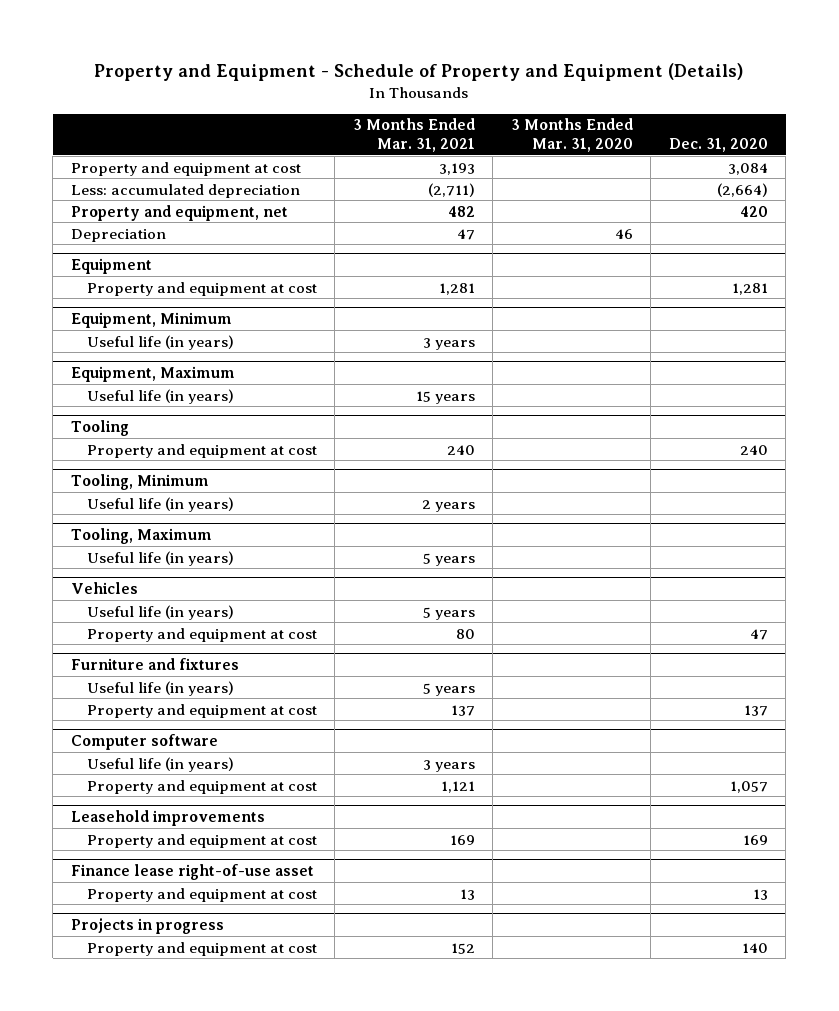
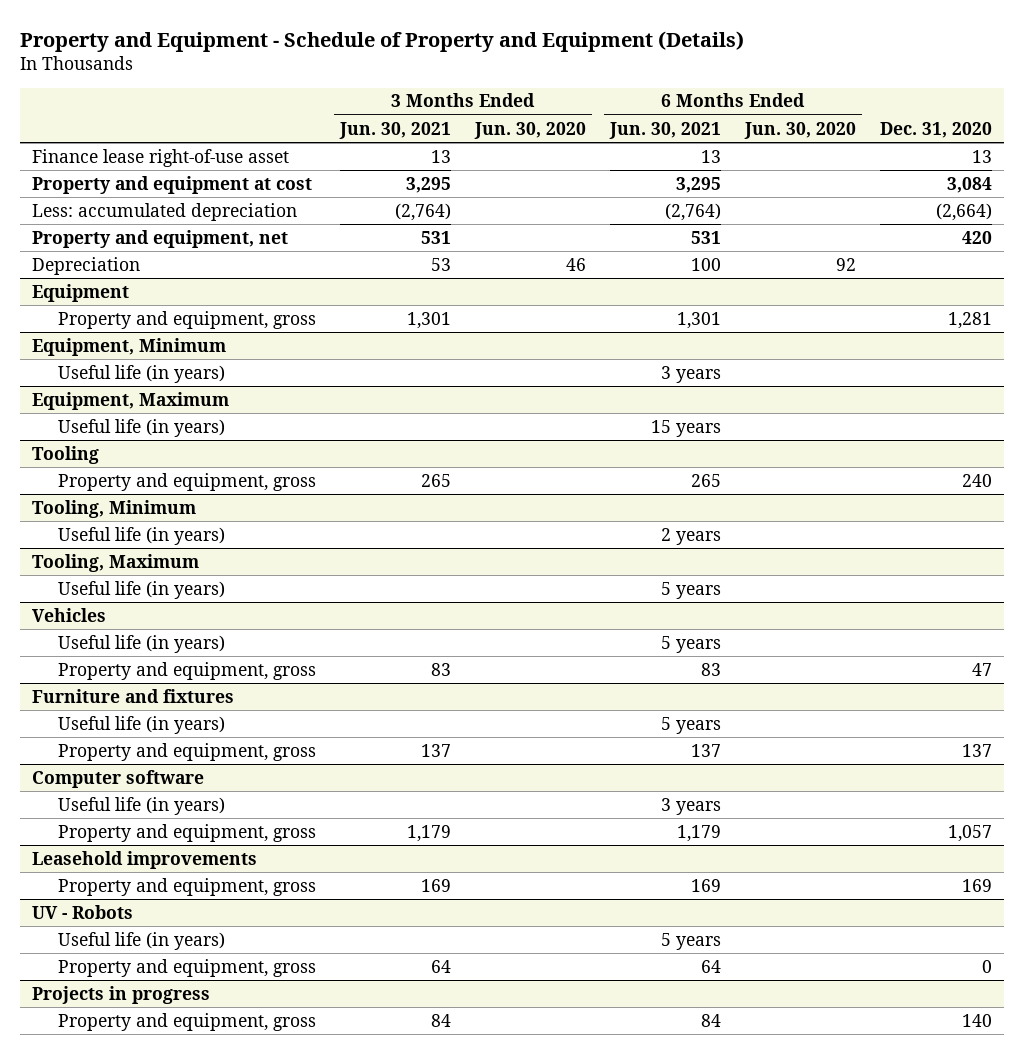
- | 3 Months Ended Mar. 31, 2021 | 3 Months Ended Mar. 31, 2020 | Dec. 31, 2020
+ | 3 Months Ended Jun. 30, 2021 | 3 Months Ended Jun. 30, 2020 | 6 Months Ended Jun. 30, 2021 | 6 Months Ended Jun. 30, 2020 | Dec. 31, 2020
+ Finance lease right-of-use asset | 13 | | 13 | | 13
@ Equipment
- Property and equipment at cost | 1,281 | | 1,281
+ Property and equipment, gross | 1,301 | | 1,301 | | 1,281
@ Tooling
- Property and equipment at cost | 240 | | 240
+ Property and equipment, gross | 265 | | 265 | | 240
@ Vehicles
- Property and equipment at cost | 80 | | 47
+ Property and equipment, gross | 83 | | 83 | | 47
@ Furniture and fixtures
- Property and equipment at cost | 137 | | 137
+ Property and equipment, gross | 137 | | 137 | | 137
@ Computer software
- Property and equipment at cost | 1,121 | | 1,057
+ Property and equipment, gross | 1,179 | | 1,179 | | 1,057
@ Leasehold improvements
- Property and equipment at cost | 169 | | 169
- Finance lease right-of-use asset
- Property and equipment at cost | 13 | | 13
@ Leasehold improvements
+ Property and equipment, gross | 169 | | 169 | | 169
+ UV - Robots
+ Useful life (in years) | | | 5 years | |
+ Property and equipment, gross | 64 | | 64 | | 0
@ Projects in progress
- Property and equipment at cost | 152 | | 140
+ Property and equipment, gross | 84 | | 84 | | 140

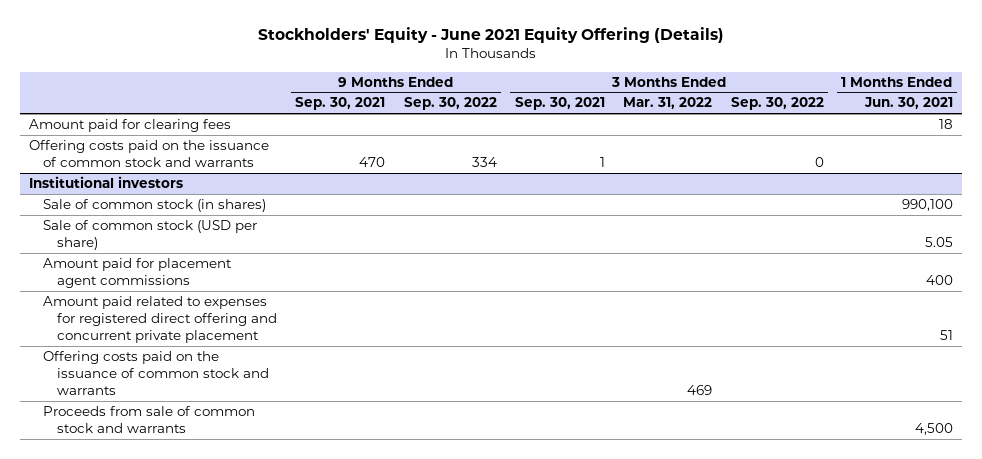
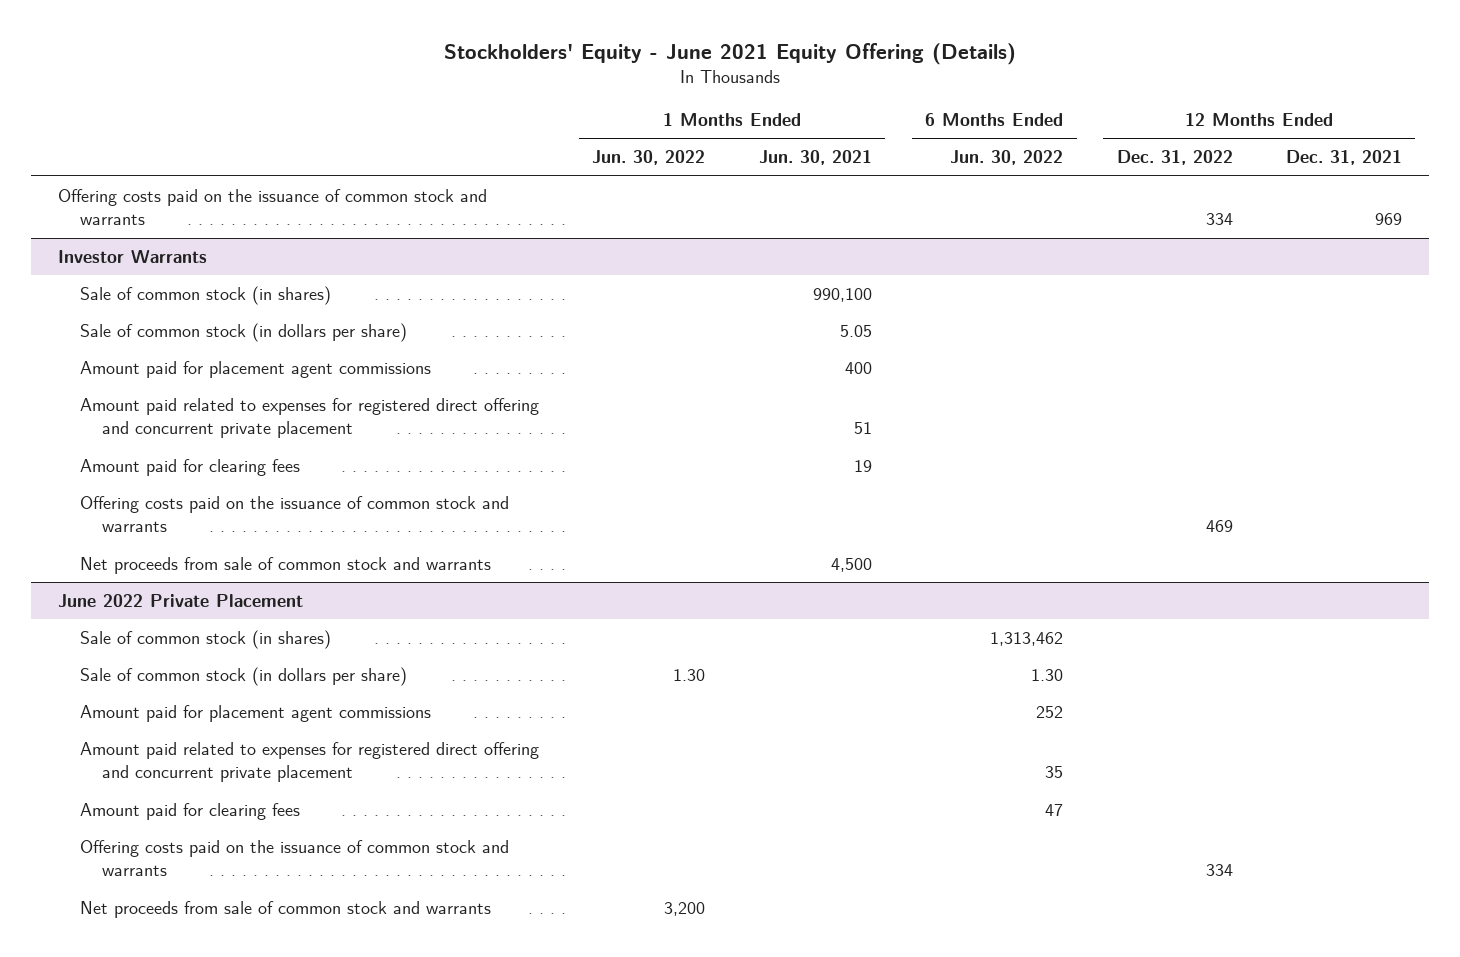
- | 9 Months Ended Sep. 30, 2021 | 9 Months Ended Sep. 30, 2022 | 3 Months Ended Sep. 30, 2021 | 3 Months Ended Mar. 31, 2022 | 3 Months Ended Sep. 30, 2022 | 1 Months Ended Jun. 30, 2021
+ | 1 Months Ended Jun. 30, 2022 | 1 Months Ended Jun. 30, 2021 | 6 Months Ended Jun. 30, 2022 | 12 Months Ended Dec. 31, 2022 | 12 Months Ended Dec. 31, 2021
- Amount paid for clearing fees | | | | | | 18
- Institutional investors
+ Investor Warrants
- Sale of common stock (USD per share) | | | | | | 5.05
+ Sale of common stock (in dollars per share) | | 5.05 | | |
+ Amount paid for clearing fees | | 19 | | |
- Proceeds from sale of common stock and warrants | | | | | | 4,500
+ Net proceeds from sale of common stock and warrants | | 4,500 | | |
+ June 2022 Private Placement
+ Sale of common stock (in shares) | | | 1,313,462 | |
+ Sale of common stock (in dollars per share) | 1.30 | | 1.30 | |
+ Amount paid for placement agent commissions | | | 252 | |
+ Amount paid related to expenses for registered direct offering and concurrent private placement | | | 35 | |
+ Amount paid for clearing fees | | | 47 | |
+ Offering costs paid on the issuance of common stock and warrants | | | | 334 |
+ Net proceeds from sale of common stock and warrants | 3,200 | | | |

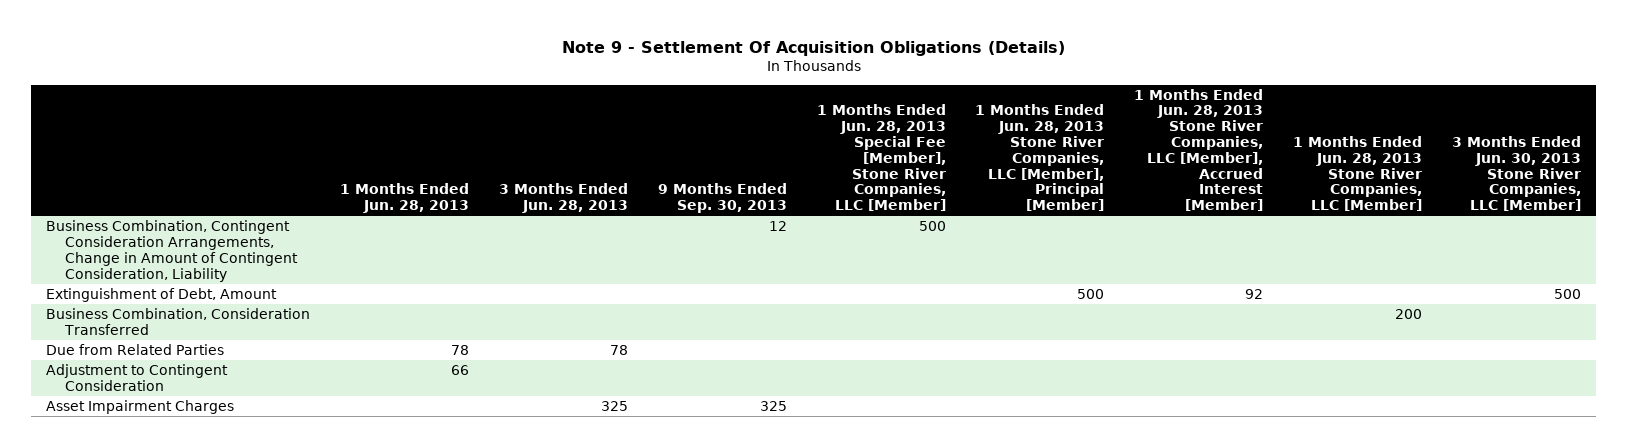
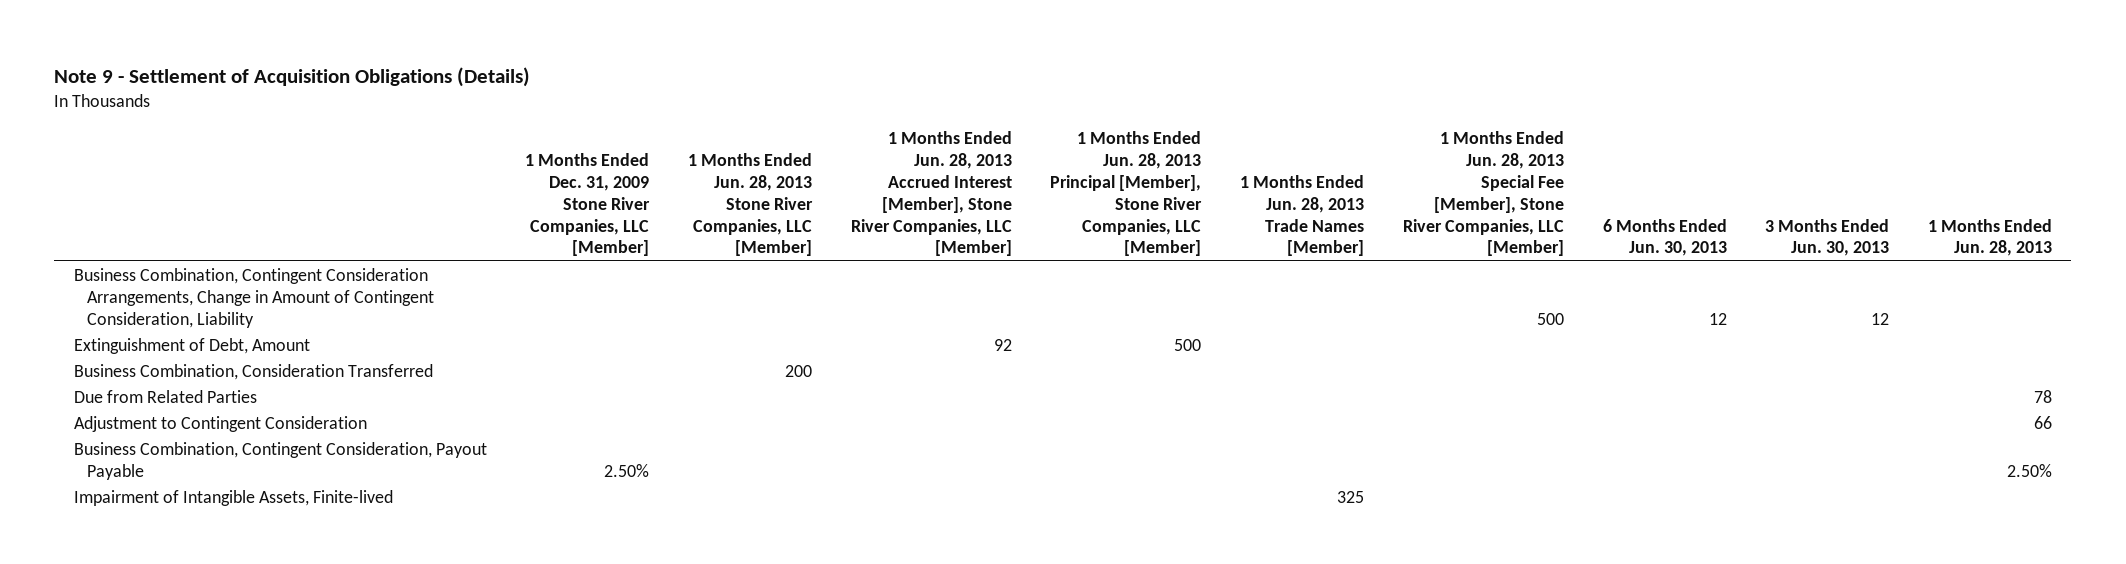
- Note 9 - Settlement Of Acquisition Obligations (Details)
+ Note 9 - Settlement of Acquisition Obligations (Details)
- | 1 Months Ended Jun. 28, 2013 | 3 Months Ended Jun. 28, 2013 | 9 Months Ended Sep. 30, 2013 | 1 Months Ended Jun. 28, 2013 Special Fee [Member], Stone River Companies, LLC [Member] | 1 Months Ended Jun. 28, 2013 Stone River Companies, LLC [Member], Principal [Member] | 1 Months Ended Jun. 28, 2013 Stone River Companies, LLC [Member], Accrued Interest [Member] | 1 Months Ended Jun. 28, 2013 Stone River Companies, LLC [Member] | 3 Months Ended Jun. 30, 2013 Stone River Companies, LLC [Member]
+ | 1 Months Ended Dec. 31, 2009 Stone River Companies, LLC [Member] | 1 Months Ended Jun. 28, 2013 Stone River Companies, LLC [Member] | 1 Months Ended Jun. 28, 2013 Accrued Interest [Member], Stone River Companies, LLC [Member] | 1 Months Ended Jun. 28, 2013 Principal [Member], Stone River Companies, LLC [Member] | 1 Months Ended Jun. 28, 2013 Trade Names [Member] | 1 Months Ended Jun. 28, 2013 Special Fee [Member], Stone River Companies, LLC [Member] | 6 Months Ended Jun. 30, 2013 | 3 Months Ended Jun. 30, 2013 | 1 Months Ended Jun. 28, 2013
- Asset Impairment Charges | | 325 | 325 | | | | |
+ Business Combination, Contingent Consideration, Payout Payable | 2.50% | | | | | | | | 2.50%
+ Impairment of Intangible Assets, Finite-lived | | | | | 325 | | | |

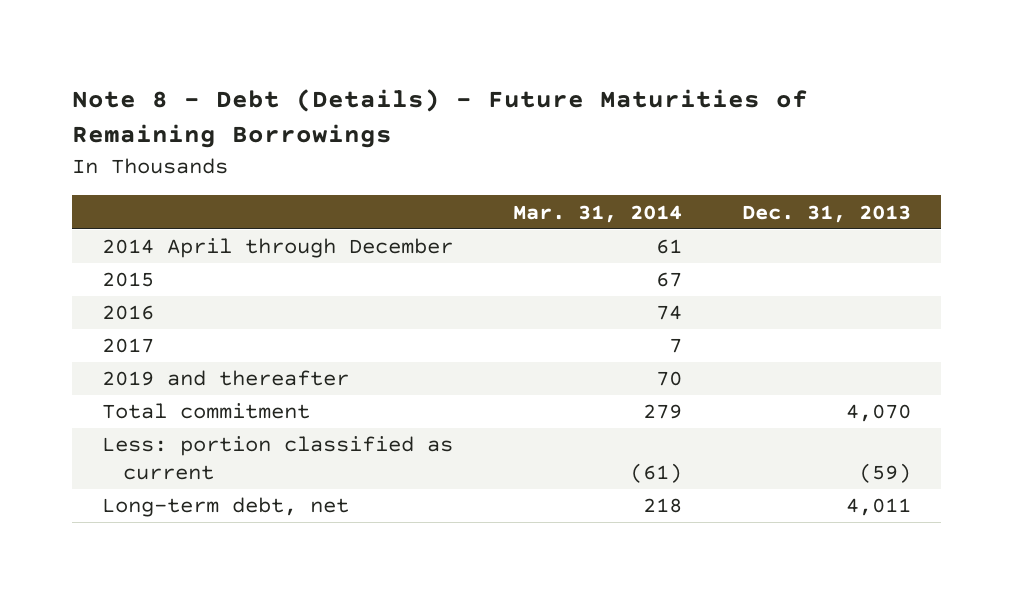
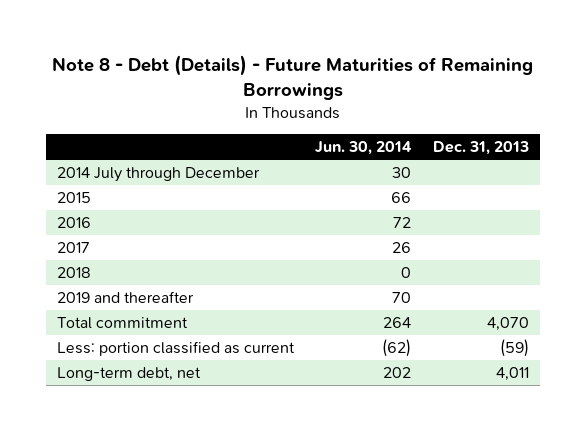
- | Mar. 31, 2014 | Dec. 31, 2013
+ | Jun. 30, 2014 | Dec. 31, 2013
- 2014 April through December | 61 |
+ 2014 July through December | 30 |
+ 2018 | 0 |

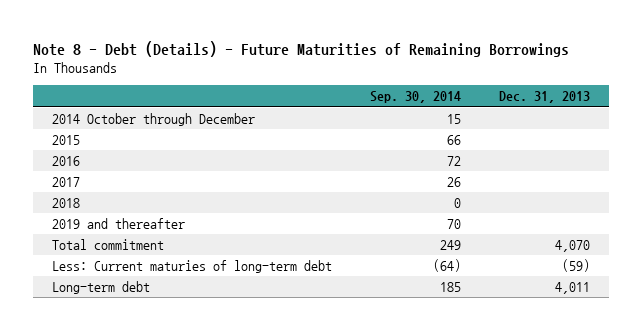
- | Jun. 30, 2014 | Dec. 31, 2013
+ | Sep. 30, 2014 | Dec. 31, 2013
- 2014 July through December | 30 |
+ 2014 October through December | 15 |
- Less: portion classified as current | (62) | (59)
- Long-term debt, net | 202 | 4,011
+ Less: Current maturies of long-term debt | (64) | (59)
+ Long-term debt | 185 | 4,011

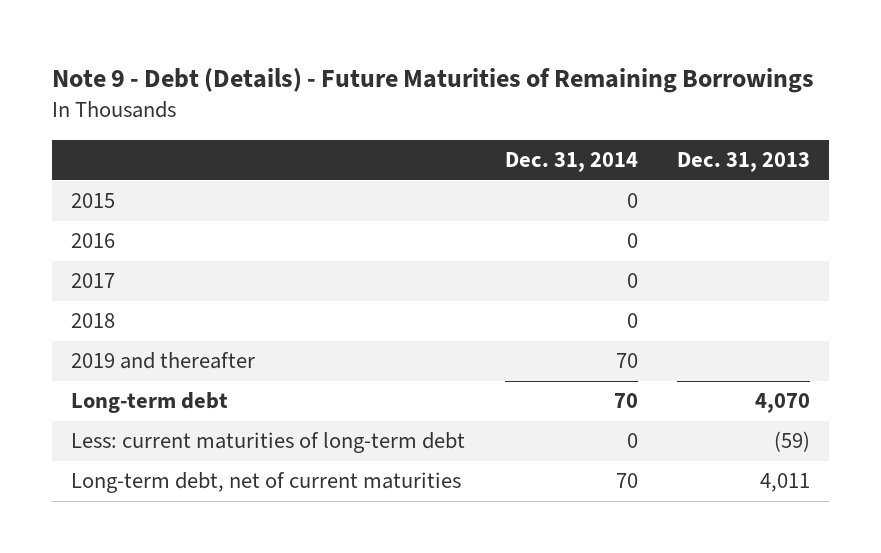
- Note 8 - Debt (Details) - Future Maturities of Remaining Borrowings
+ Note 9 - Debt (Details) - Future Maturities of Remaining Borrowings
- | Sep. 30, 2014 | Dec. 31, 2013
+ | Dec. 31, 2014 | Dec. 31, 2013
- 2014 October through December | 15 |
- Total commitment | 249 | 4,070
- Less: Current maturies of long-term debt | (64) | (59)
- Long-term debt | 185 | 4,011
+ Long-term debt | 70 | 4,070
+ Less: current maturities of long-term debt | 0 | (59)
+ Long-term debt, net of current maturities | 70 | 4,011

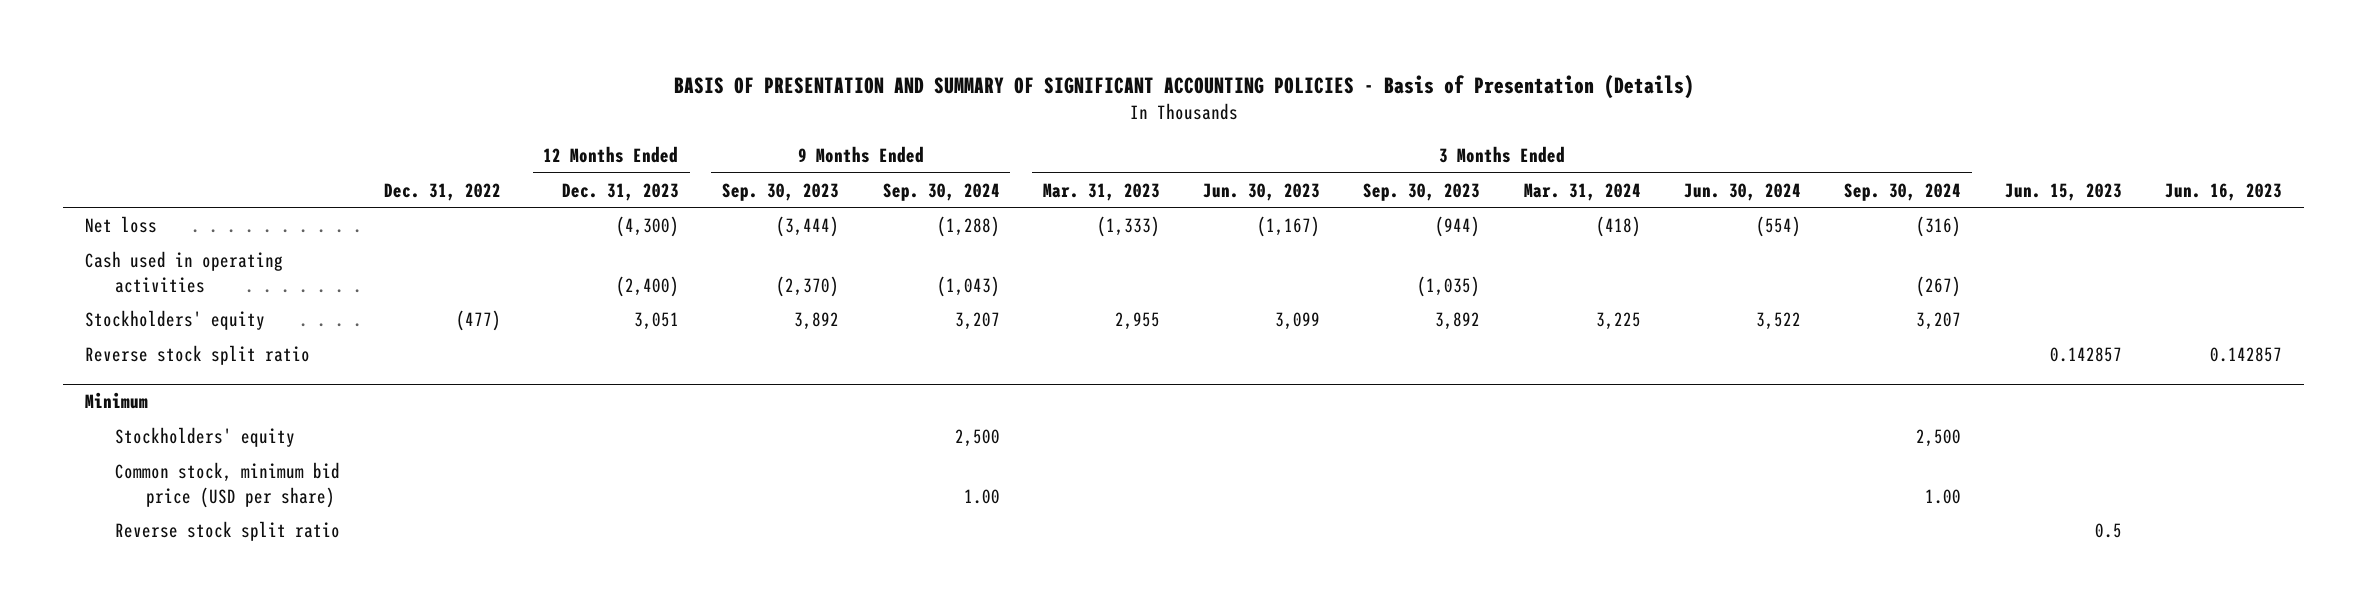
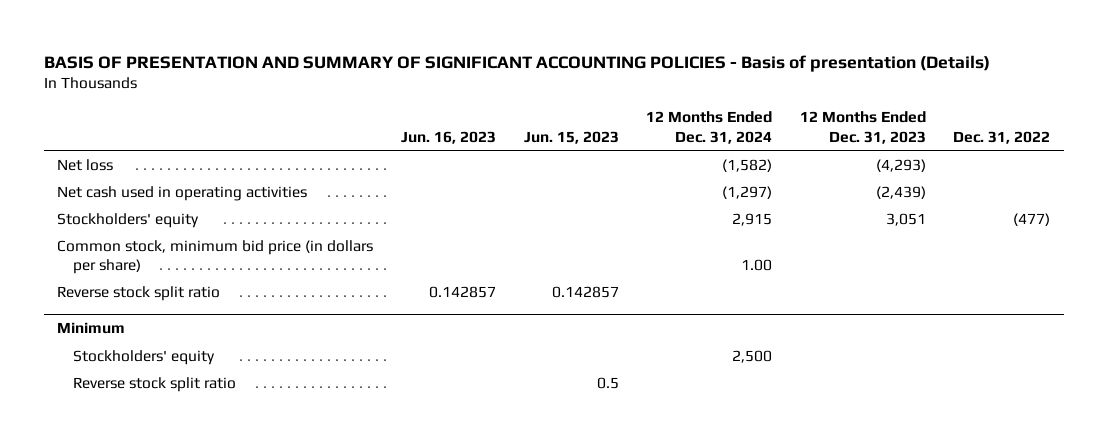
- BASIS OF PRESENTATION AND SUMMARY OF SIGNIFICANT ACCOUNTING POLICIES - Basis of Presentation (Details)
+ BASIS OF PRESENTATION AND SUMMARY OF SIGNIFICANT ACCOUNTING POLICIES - Basis of presentation (Details)
- | Dec. 31, 2022 | 12 Months Ended Dec. 31, 2023 | 9 Months Ended Sep. 30, 2023 | 9 Months Ended Sep. 30, 2024 | 3 Months Ended Mar. 31, 2023 | 3 Months Ended Jun. 30, 2023 | 3 Months Ended Sep. 30, 2023 | 3 Months Ended Mar. 31, 2024 | 3 Months Ended Jun. 30, 2024 | 3 Months Ended Sep. 30, 2024 | Jun. 15, 2023 | Jun. 16, 2023
+ | Jun. 16, 2023 | Jun. 15, 2023 | 12 Months Ended Dec. 31, 2024 | 12 Months Ended Dec. 31, 2023 | Dec. 31, 2022
- Net loss | | (4,300) | (3,444) | (1,288) | (1,333) | (1,167) | (944) | (418) | (554) | (316) | |
- Cash used in operating activities | | (2,400) | (2,370) | (1,043) | | | (1,035) | | | (267) | |
+ Net loss | | | (1,582) | (4,293) |
+ Net cash used in operating activities | | | (1,297) | (2,439) |
+ Common stock, minimum bid price (in dollars per share) | | | 1.00 | |
@ Minimum
- Common stock, minimum bid price (USD per share) | | | | 1.00 | | | | | | 1.00 | |

